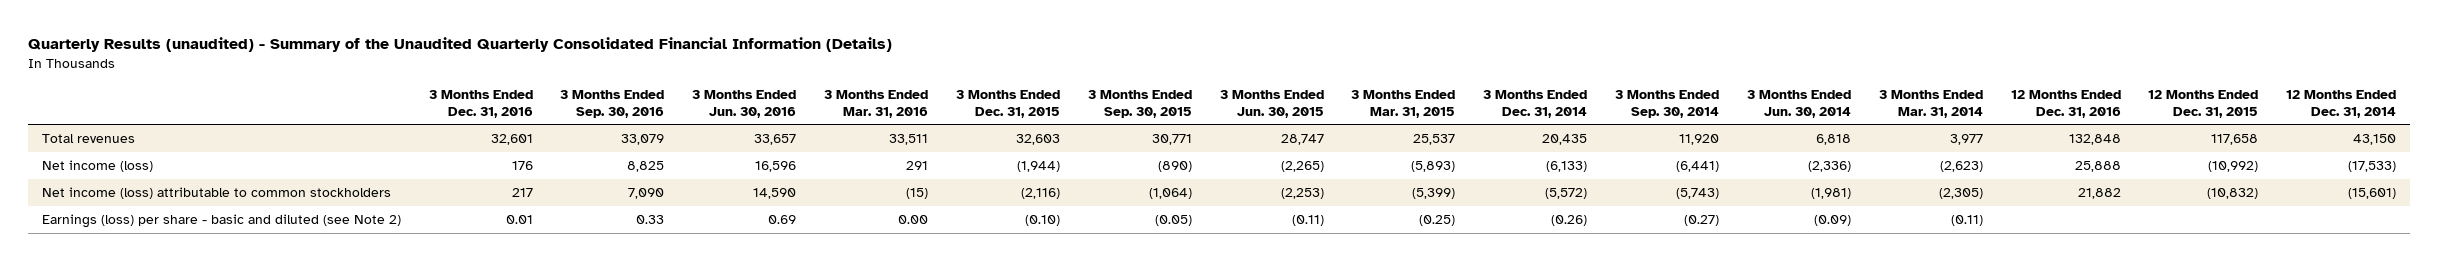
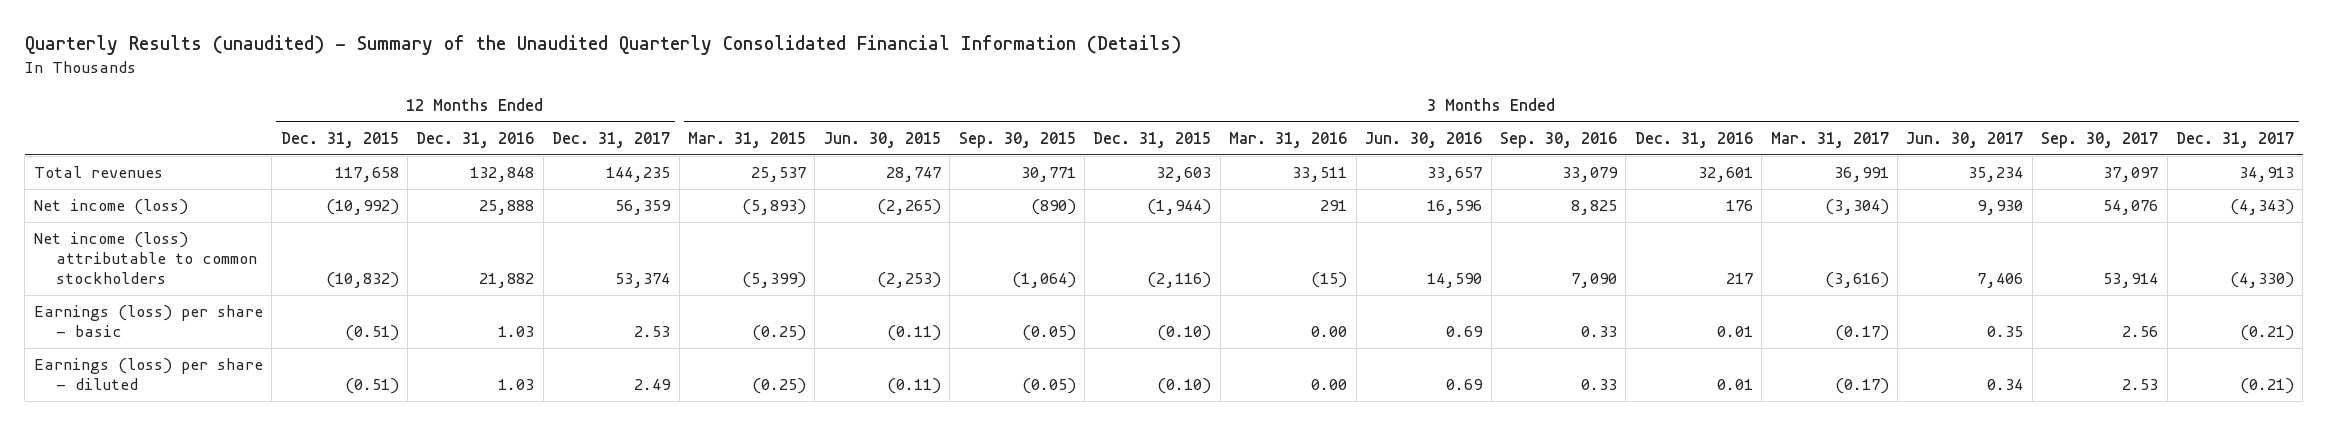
- | 3 Months Ended Dec. 31, 2016 | 3 Months Ended Sep. 30, 2016 | 3 Months Ended Jun. 30, 2016 | 3 Months Ended Mar. 31, 2016 | 3 Months Ended Dec. 31, 2015 | 3 Months Ended Sep. 30, 2015 | 3 Months Ended Jun. 30, 2015 | 3 Months Ended Mar. 31, 2015 | 3 Months Ended Dec. 31, 2014 | 3 Months Ended Sep. 30, 2014 | 3 Months Ended Jun. 30, 2014 | 3 Months Ended Mar. 31, 2014 | 12 Months Ended Dec. 31, 2016 | 12 Months Ended Dec. 31, 2015 | 12 Months Ended Dec. 31, 2014
+ | 12 Months Ended Dec. 31, 2015 | 12 Months Ended Dec. 31, 2016 | 12 Months Ended Dec. 31, 2017 | 3 Months Ended Mar. 31, 2015 | 3 Months Ended Jun. 30, 2015 | 3 Months Ended Sep. 30, 2015 | 3 Months Ended Dec. 31, 2015 | 3 Months Ended Mar. 31, 2016 | 3 Months Ended Jun. 30, 2016 | 3 Months Ended Sep. 30, 2016 | 3 Months Ended Dec. 31, 2016 | 3 Months Ended Mar. 31, 2017 | 3 Months Ended Jun. 30, 2017 | 3 Months Ended Sep. 30, 2017 | 3 Months Ended Dec. 31, 2017
- Earnings (loss) per share - basic and diluted (see Note 2) | 0.01 | 0.33 | 0.69 | 0.00 | (0.10) | (0.05) | (0.11) | (0.25) | (0.26) | (0.27) | (0.09) | (0.11) | | |
+ Earnings (loss) per share - basic | (0.51) | 1.03 | 2.53 | (0.25) | (0.11) | (0.05) | (0.10) | 0.00 | 0.69 | 0.33 | 0.01 | (0.17) | 0.35 | 2.56 | (0.21)
+ Earnings (loss) per share - diluted | (0.51) | 1.03 | 2.49 | (0.25) | (0.11) | (0.05) | (0.10) | 0.00 | 0.69 | 0.33 | 0.01 | (0.17) | 0.34 | 2.53 | (0.21)

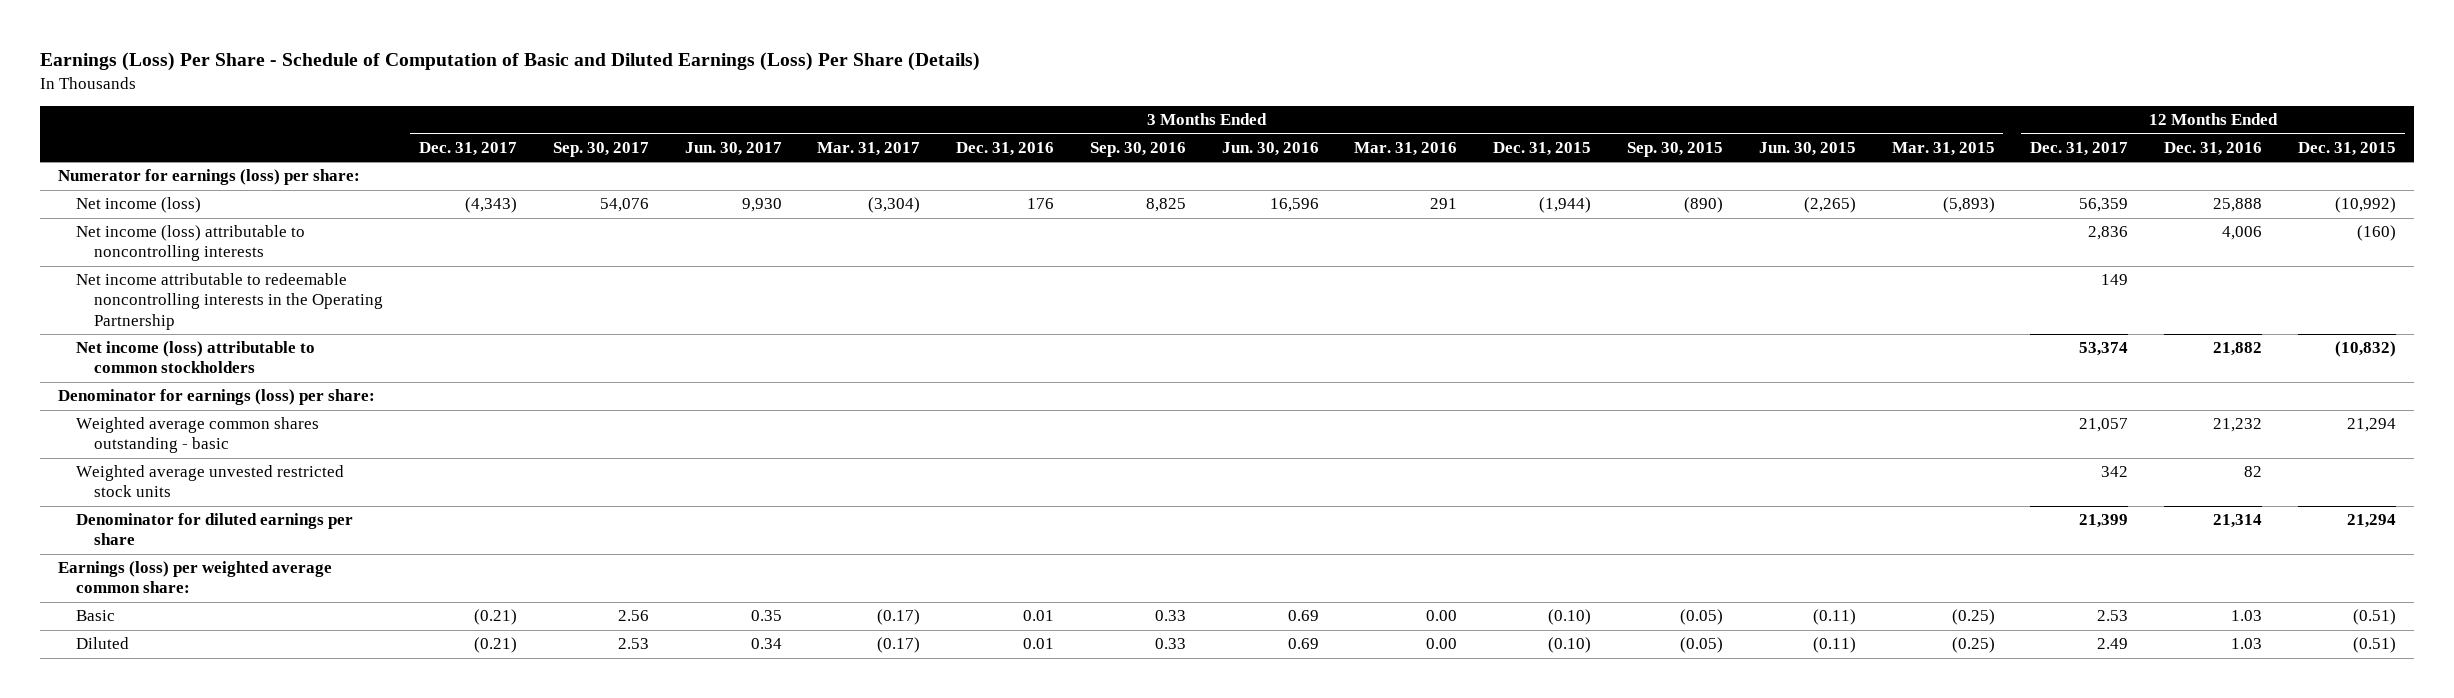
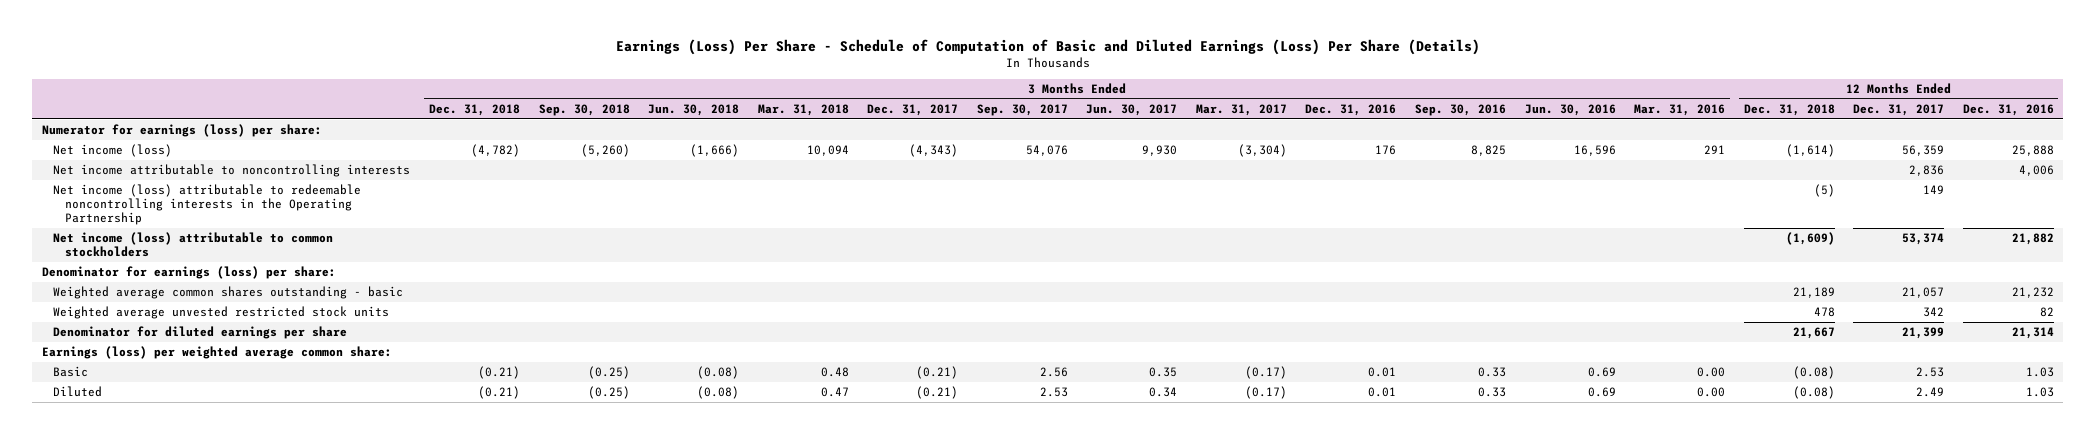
- | 3 Months Ended Dec. 31, 2017 | 3 Months Ended Sep. 30, 2017 | 3 Months Ended Jun. 30, 2017 | 3 Months Ended Mar. 31, 2017 | 3 Months Ended Dec. 31, 2016 | 3 Months Ended Sep. 30, 2016 | 3 Months Ended Jun. 30, 2016 | 3 Months Ended Mar. 31, 2016 | 3 Months Ended Dec. 31, 2015 | 3 Months Ended Sep. 30, 2015 | 3 Months Ended Jun. 30, 2015 | 3 Months Ended Mar. 31, 2015 | 12 Months Ended Dec. 31, 2017 | 12 Months Ended Dec. 31, 2016 | 12 Months Ended Dec. 31, 2015
+ | 3 Months Ended Dec. 31, 2018 | 3 Months Ended Sep. 30, 2018 | 3 Months Ended Jun. 30, 2018 | 3 Months Ended Mar. 31, 2018 | 3 Months Ended Dec. 31, 2017 | 3 Months Ended Sep. 30, 2017 | 3 Months Ended Jun. 30, 2017 | 3 Months Ended Mar. 31, 2017 | 3 Months Ended Dec. 31, 2016 | 3 Months Ended Sep. 30, 2016 | 3 Months Ended Jun. 30, 2016 | 3 Months Ended Mar. 31, 2016 | 12 Months Ended Dec. 31, 2018 | 12 Months Ended Dec. 31, 2017 | 12 Months Ended Dec. 31, 2016
- Net income (loss) attributable to noncontrolling interests | | | | | | | | | | | | | 2,836 | 4,006 | (160)
- Net income attributable to redeemable noncontrolling interests in the Operating Partnership | | | | | | | | | | | | | 149 | |
+ Net income attributable to noncontrolling interests | | | | | | | | | | | | | | 2,836 | 4,006
+ Net income (loss) attributable to redeemable noncontrolling interests in the Operating Partnership | | | | | | | | | | | | | (5) | 149 |

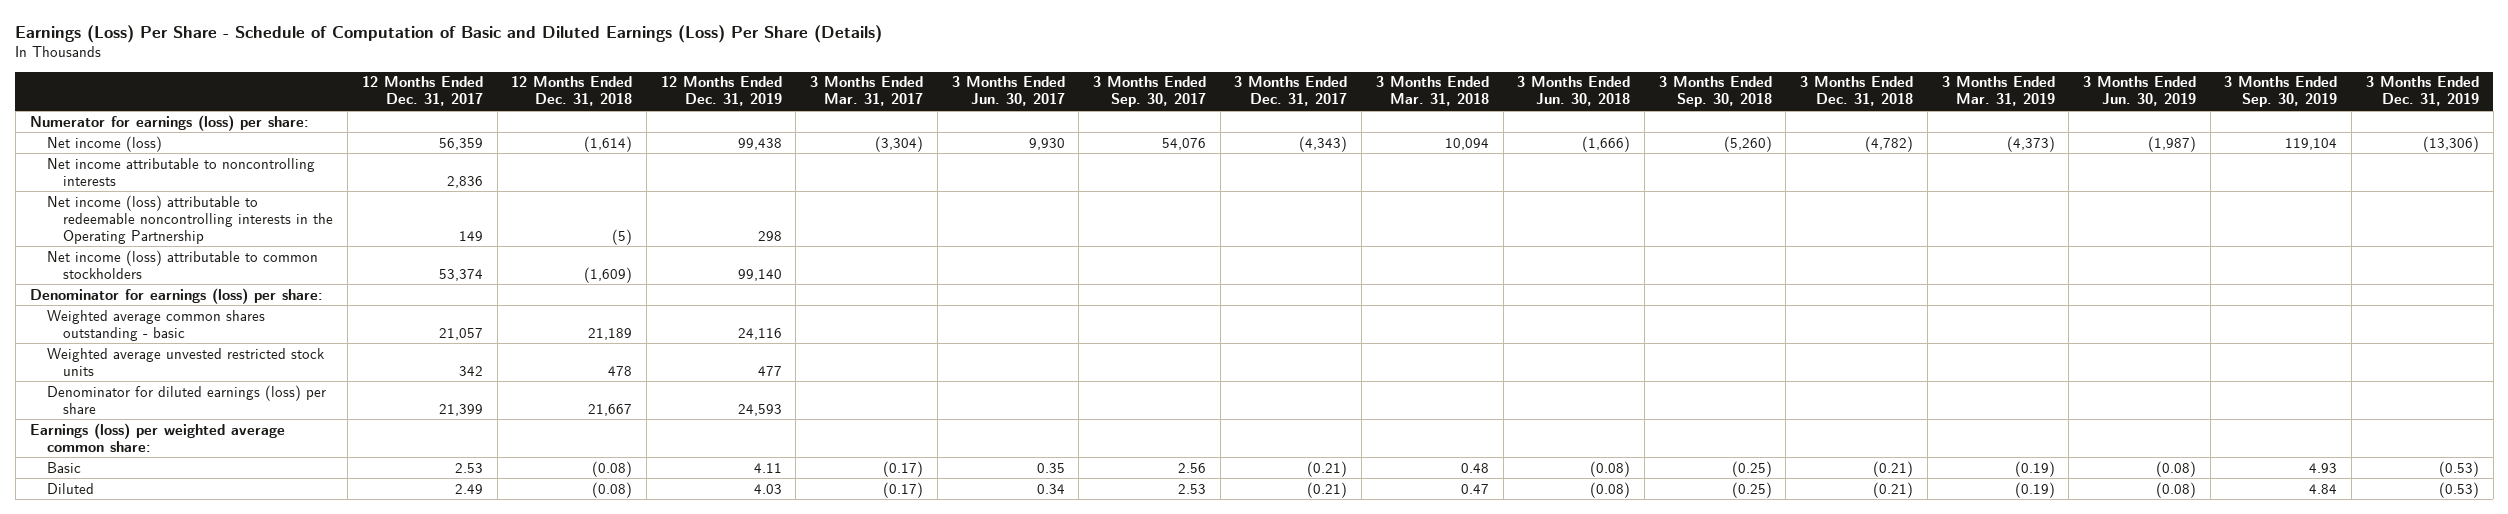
- | 3 Months Ended Dec. 31, 2018 | 3 Months Ended Sep. 30, 2018 | 3 Months Ended Jun. 30, 2018 | 3 Months Ended Mar. 31, 2018 | 3 Months Ended Dec. 31, 2017 | 3 Months Ended Sep. 30, 2017 | 3 Months Ended Jun. 30, 2017 | 3 Months Ended Mar. 31, 2017 | 3 Months Ended Dec. 31, 2016 | 3 Months Ended Sep. 30, 2016 | 3 Months Ended Jun. 30, 2016 | 3 Months Ended Mar. 31, 2016 | 12 Months Ended Dec. 31, 2018 | 12 Months Ended Dec. 31, 2017 | 12 Months Ended Dec. 31, 2016
+ | 12 Months Ended Dec. 31, 2017 | 12 Months Ended Dec. 31, 2018 | 12 Months Ended Dec. 31, 2019 | 3 Months Ended Mar. 31, 2017 | 3 Months Ended Jun. 30, 2017 | 3 Months Ended Sep. 30, 2017 | 3 Months Ended Dec. 31, 2017 | 3 Months Ended Mar. 31, 2018 | 3 Months Ended Jun. 30, 2018 | 3 Months Ended Sep. 30, 2018 | 3 Months Ended Dec. 31, 2018 | 3 Months Ended Mar. 31, 2019 | 3 Months Ended Jun. 30, 2019 | 3 Months Ended Sep. 30, 2019 | 3 Months Ended Dec. 31, 2019
- Denominator for diluted earnings per share | | | | | | | | | | | | | 21,667 | 21,399 | 21,314
+ Denominator for diluted earnings (loss) per share | 21,399 | 21,667 | 24,593 | | | | | | | | | | | |

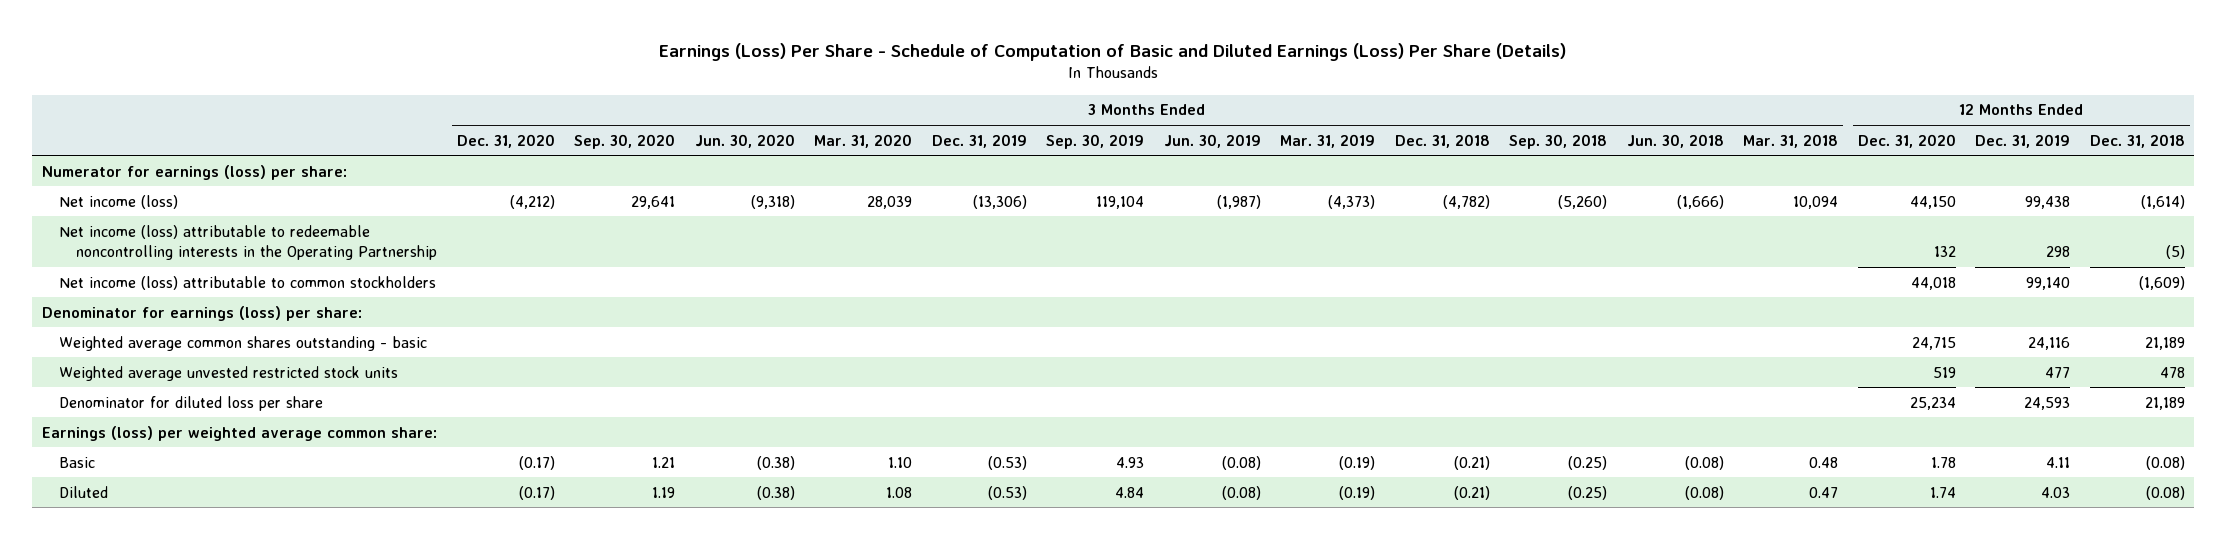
- | 12 Months Ended Dec. 31, 2017 | 12 Months Ended Dec. 31, 2018 | 12 Months Ended Dec. 31, 2019 | 3 Months Ended Mar. 31, 2017 | 3 Months Ended Jun. 30, 2017 | 3 Months Ended Sep. 30, 2017 | 3 Months Ended Dec. 31, 2017 | 3 Months Ended Mar. 31, 2018 | 3 Months Ended Jun. 30, 2018 | 3 Months Ended Sep. 30, 2018 | 3 Months Ended Dec. 31, 2018 | 3 Months Ended Mar. 31, 2019 | 3 Months Ended Jun. 30, 2019 | 3 Months Ended Sep. 30, 2019 | 3 Months Ended Dec. 31, 2019
+ | 3 Months Ended Dec. 31, 2020 | 3 Months Ended Sep. 30, 2020 | 3 Months Ended Jun. 30, 2020 | 3 Months Ended Mar. 31, 2020 | 3 Months Ended Dec. 31, 2019 | 3 Months Ended Sep. 30, 2019 | 3 Months Ended Jun. 30, 2019 | 3 Months Ended Mar. 31, 2019 | 3 Months Ended Dec. 31, 2018 | 3 Months Ended Sep. 30, 2018 | 3 Months Ended Jun. 30, 2018 | 3 Months Ended Mar. 31, 2018 | 12 Months Ended Dec. 31, 2020 | 12 Months Ended Dec. 31, 2019 | 12 Months Ended Dec. 31, 2018
- Net income attributable to noncontrolling interests | 2,836 | | | | | | | | | | | | | |
- Denominator for diluted earnings (loss) per share | 21,399 | 21,667 | 24,593 | | | | | | | | | | | |
+ Denominator for diluted loss per share | | | | | | | | | | | | | 25,234 | 24,593 | 21,189

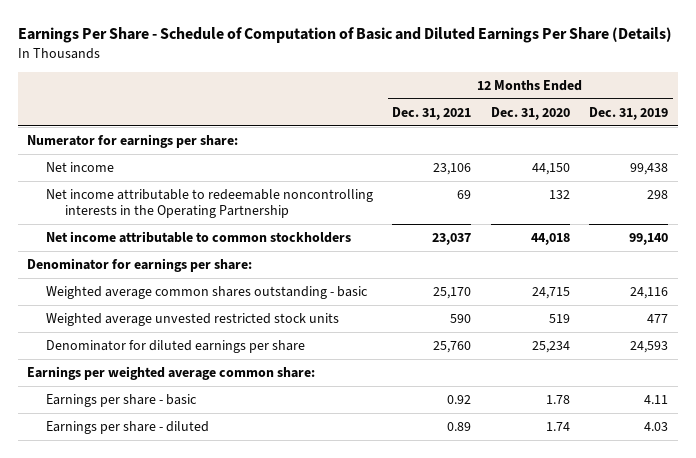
- Earnings (Loss) Per Share - Schedule of Computation of Basic and Diluted Earnings (Loss) Per Share (Details)
+ Earnings Per Share - Schedule of Computation of Basic and Diluted Earnings Per Share (Details)
- | 3 Months Ended Dec. 31, 2020 | 3 Months Ended Sep. 30, 2020 | 3 Months Ended Jun. 30, 2020 | 3 Months Ended Mar. 31, 2020 | 3 Months Ended Dec. 31, 2019 | 3 Months Ended Sep. 30, 2019 | 3 Months Ended Jun. 30, 2019 | 3 Months Ended Mar. 31, 2019 | 3 Months Ended Dec. 31, 2018 | 3 Months Ended Sep. 30, 2018 | 3 Months Ended Jun. 30, 2018 | 3 Months Ended Mar. 31, 2018 | 12 Months Ended Dec. 31, 2020 | 12 Months Ended Dec. 31, 2019 | 12 Months Ended Dec. 31, 2018
+ | 12 Months Ended Dec. 31, 2021 | 12 Months Ended Dec. 31, 2020 | 12 Months Ended Dec. 31, 2019
- Numerator for earnings (loss) per share:
- Net income (loss) | (4,212) | 29,641 | (9,318) | 28,039 | (13,306) | 119,104 | (1,987) | (4,373) | (4,782) | (5,260) | (1,666) | 10,094 | 44,150 | 99,438 | (1,614)
- Net income (loss) attributable to redeemable noncontrolling interests in the Operating Partnership | | | | | | | | | | | | | 132 | 298 | (5)
- Net income (loss) attributable to common stockholders | | | | | | | | | | | | | 44,018 | 99,140 | (1,609)
- Denominator for earnings (loss) per share:
+ Numerator for earnings per share:
+ Net income | 23,106 | 44,150 | 99,438
+ Net income attributable to redeemable noncontrolling interests in the Operating Partnership | 69 | 132 | 298
+ Net income attributable to common stockholders | 23,037 | 44,018 | 99,140
+ Denominator for earnings per share:
- Denominator for diluted loss per share | | | | | | | | | | | | | 25,234 | 24,593 | 21,189
- Earnings (loss) per weighted average common share:
- Basic | (0.17) | 1.21 | (0.38) | 1.10 | (0.53) | 4.93 | (0.08) | (0.19) | (0.21) | (0.25) | (0.08) | 0.48 | 1.78 | 4.11 | (0.08)
- Diluted | (0.17) | 1.19 | (0.38) | 1.08 | (0.53) | 4.84 | (0.08) | (0.19) | (0.21) | (0.25) | (0.08) | 0.47 | 1.74 | 4.03 | (0.08)
+ Denominator for diluted earnings per share | 25,760 | 25,234 | 24,593
+ Earnings per weighted average common share:
+ Earnings per share - basic | 0.92 | 1.78 | 4.11
+ Earnings per share - diluted | 0.89 | 1.74 | 4.03

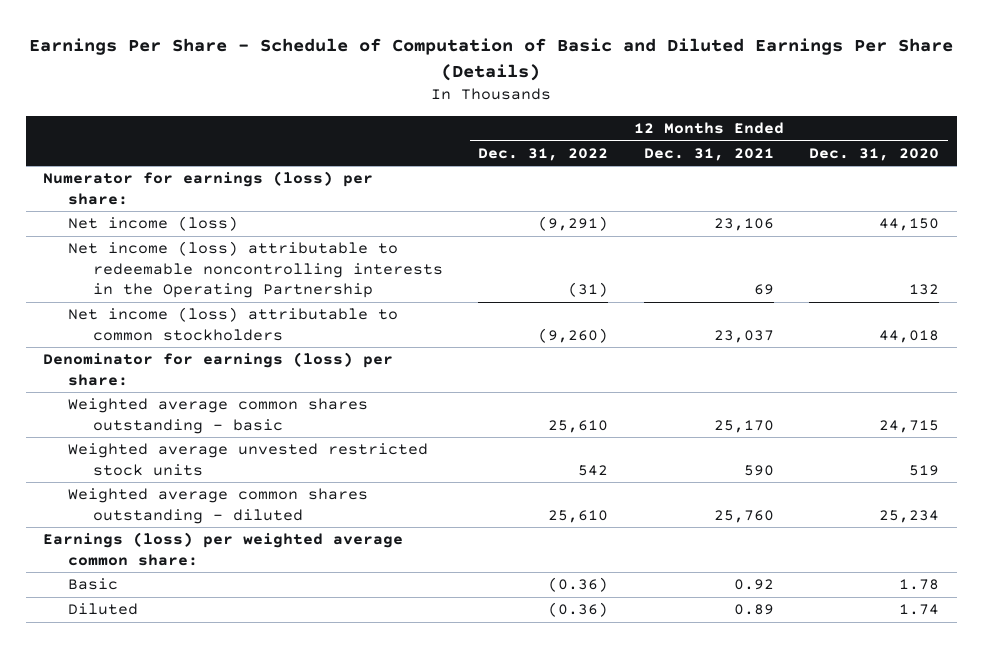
- | 12 Months Ended Dec. 31, 2021 | 12 Months Ended Dec. 31, 2020 | 12 Months Ended Dec. 31, 2019
+ | 12 Months Ended Dec. 31, 2022 | 12 Months Ended Dec. 31, 2021 | 12 Months Ended Dec. 31, 2020
- Numerator for earnings per share:
- Net income | 23,106 | 44,150 | 99,438
- Net income attributable to redeemable noncontrolling interests in the Operating Partnership | 69 | 132 | 298
- Net income attributable to common stockholders | 23,037 | 44,018 | 99,140
- Denominator for earnings per share:
+ Numerator for earnings (loss) per share:
+ Net income (loss) | (9,291) | 23,106 | 44,150
+ Net income (loss) attributable to redeemable noncontrolling interests in the Operating Partnership | (31) | 69 | 132
+ Net income (loss) attributable to common stockholders | (9,260) | 23,037 | 44,018
+ Denominator for earnings (loss) per share:
- Denominator for diluted earnings per share | 25,760 | 25,234 | 24,593
- Earnings per weighted average common share:
- Earnings per share - basic | 0.92 | 1.78 | 4.11
- Earnings per share - diluted | 0.89 | 1.74 | 4.03
+ Weighted average common shares outstanding - diluted | 25,610 | 25,760 | 25,234
+ Earnings (loss) per weighted average common share:
+ Basic | (0.36) | 0.92 | 1.78
+ Diluted | (0.36) | 0.89 | 1.74

